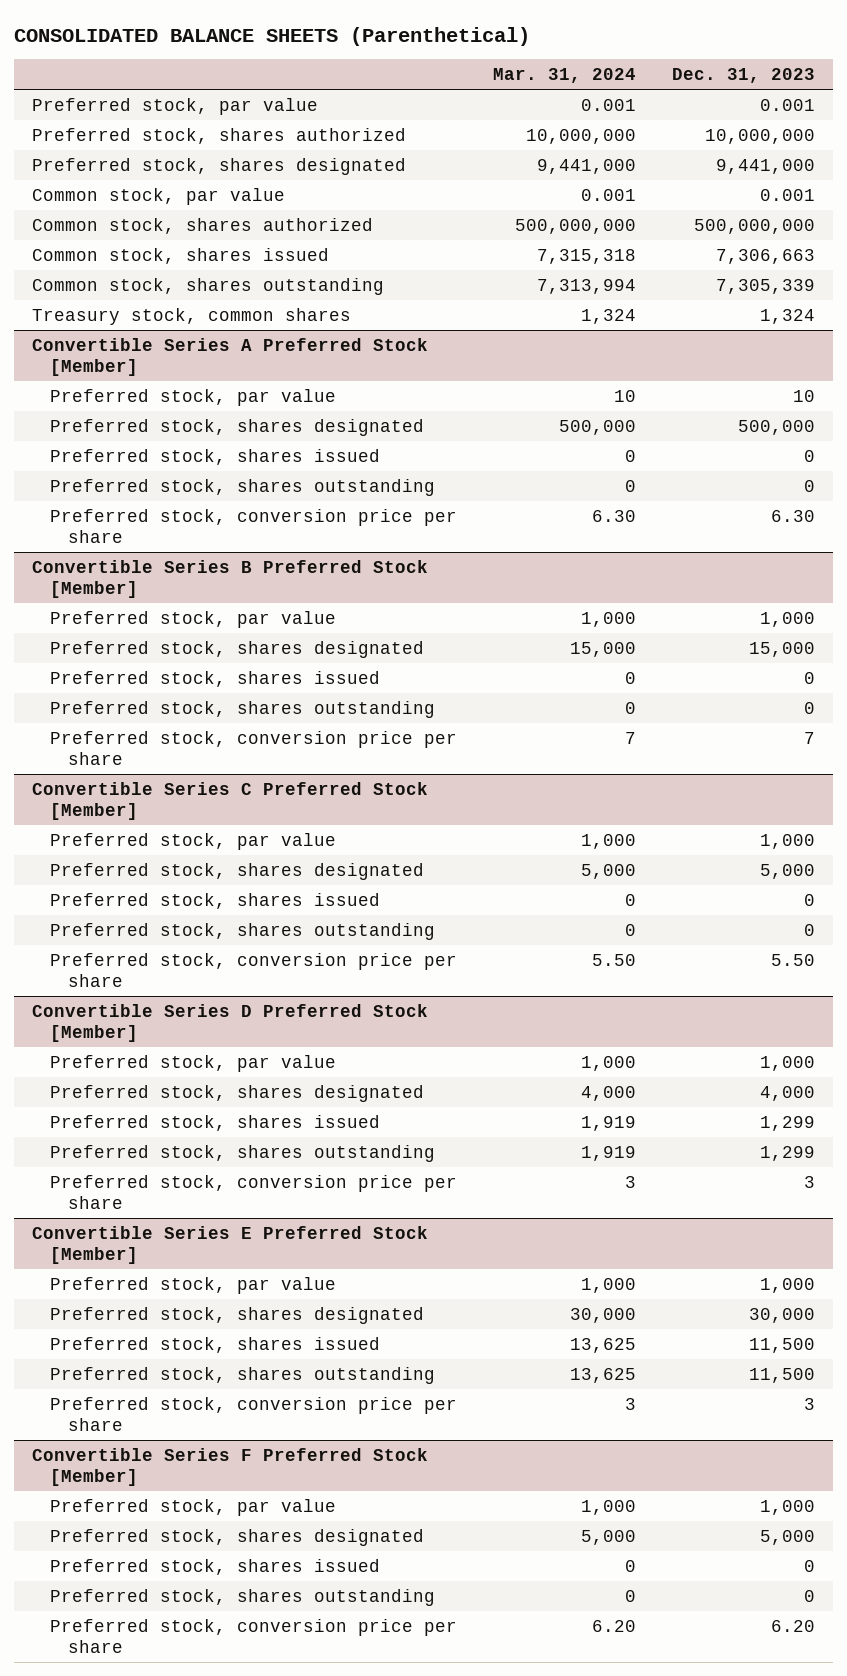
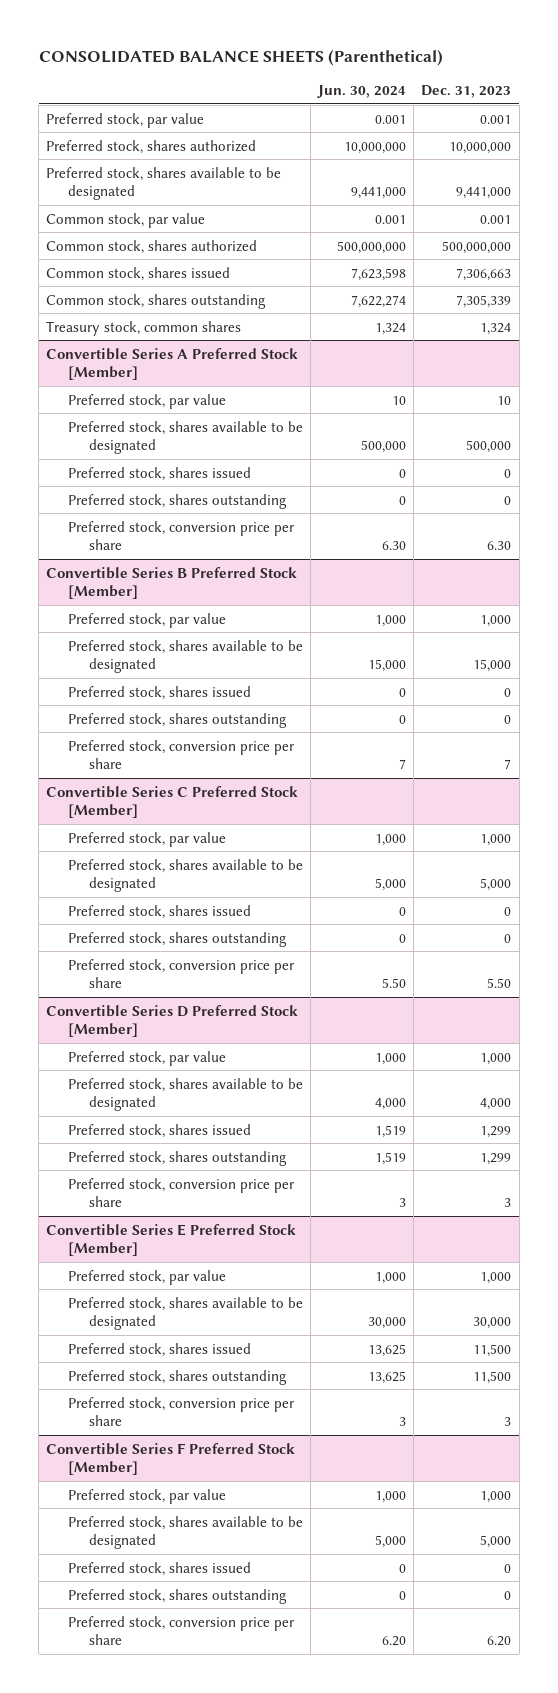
- | Mar. 31, 2024 | Dec. 31, 2023
+ | Jun. 30, 2024 | Dec. 31, 2023
- Preferred stock, shares designated | 9,441,000 | 9,441,000
+ Preferred stock, shares available to be designated | 9,441,000 | 9,441,000
@ Convertible Series A Preferred Stock [Member]
- Preferred stock, shares designated | 500,000 | 500,000
+ Preferred stock, shares available to be designated | 500,000 | 500,000
@ Convertible Series B Preferred Stock [Member]
- Preferred stock, shares designated | 15,000 | 15,000
+ Preferred stock, shares available to be designated | 15,000 | 15,000
@ Convertible Series C Preferred Stock [Member]
- Preferred stock, shares designated | 5,000 | 5,000
+ Preferred stock, shares available to be designated | 5,000 | 5,000
@ Convertible Series D Preferred Stock [Member]
- Preferred stock, shares designated | 4,000 | 4,000
+ Preferred stock, shares available to be designated | 4,000 | 4,000
@ Convertible Series E Preferred Stock [Member]
- Preferred stock, shares designated | 30,000 | 30,000
+ Preferred stock, shares available to be designated | 30,000 | 30,000
@ Convertible Series F Preferred Stock [Member]
- Preferred stock, shares designated | 5,000 | 5,000
+ Preferred stock, shares available to be designated | 5,000 | 5,000

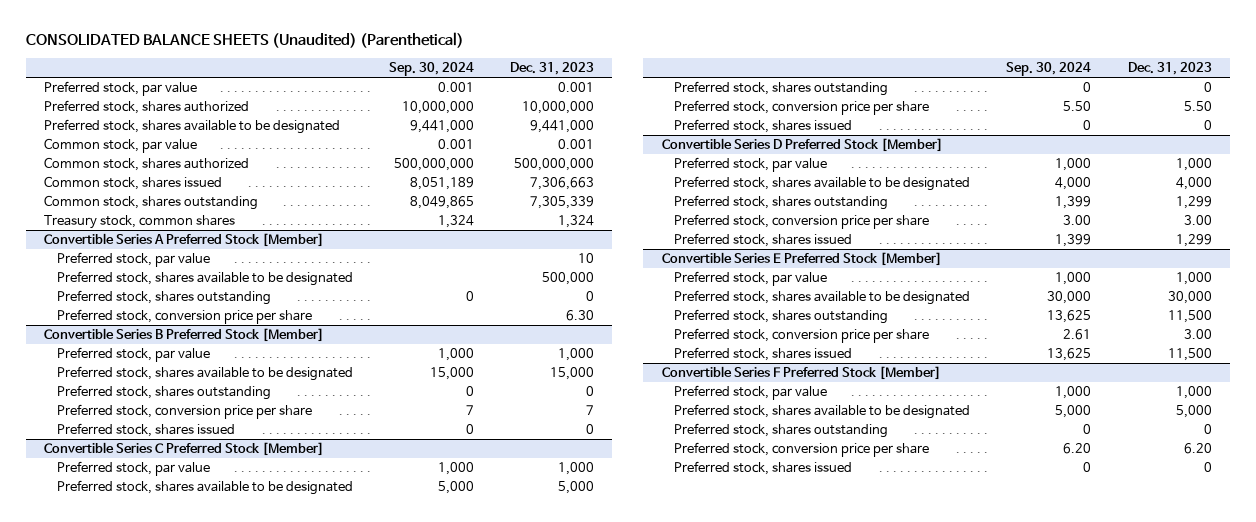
- CONSOLIDATED BALANCE SHEETS (Parenthetical)
+ CONSOLIDATED BALANCE SHEETS (Unaudited) (Parenthetical)
- | Jun. 30, 2024 | Dec. 31, 2023
+ | Sep. 30, 2024 | Dec. 31, 2023
@ Convertible Series A Preferred Stock [Member]
- Preferred stock, shares issued | 0 | 0
@ Convertible Series B Preferred Stock [Member]
moved down: Preferred stock, shares issued | 0 | 0
@ Convertible Series C Preferred Stock [Member]
moved down: Preferred stock, shares issued | 0 | 0
@ Convertible Series D Preferred Stock [Member]
- Preferred stock, conversion price per share | 3 | 3
+ Preferred stock, conversion price per share | 3.00 | 3.00
moved down: Preferred stock, shares issued | 1,399 | 1,299
@ Convertible Series E Preferred Stock [Member]
- Preferred stock, conversion price per share | 3 | 3
+ Preferred stock, conversion price per share | 2.61 | 3.00
moved down: Preferred stock, shares issued | 13,625 | 11,500
@ Convertible Series F Preferred Stock [Member]
moved down: Preferred stock, shares issued | 0 | 0

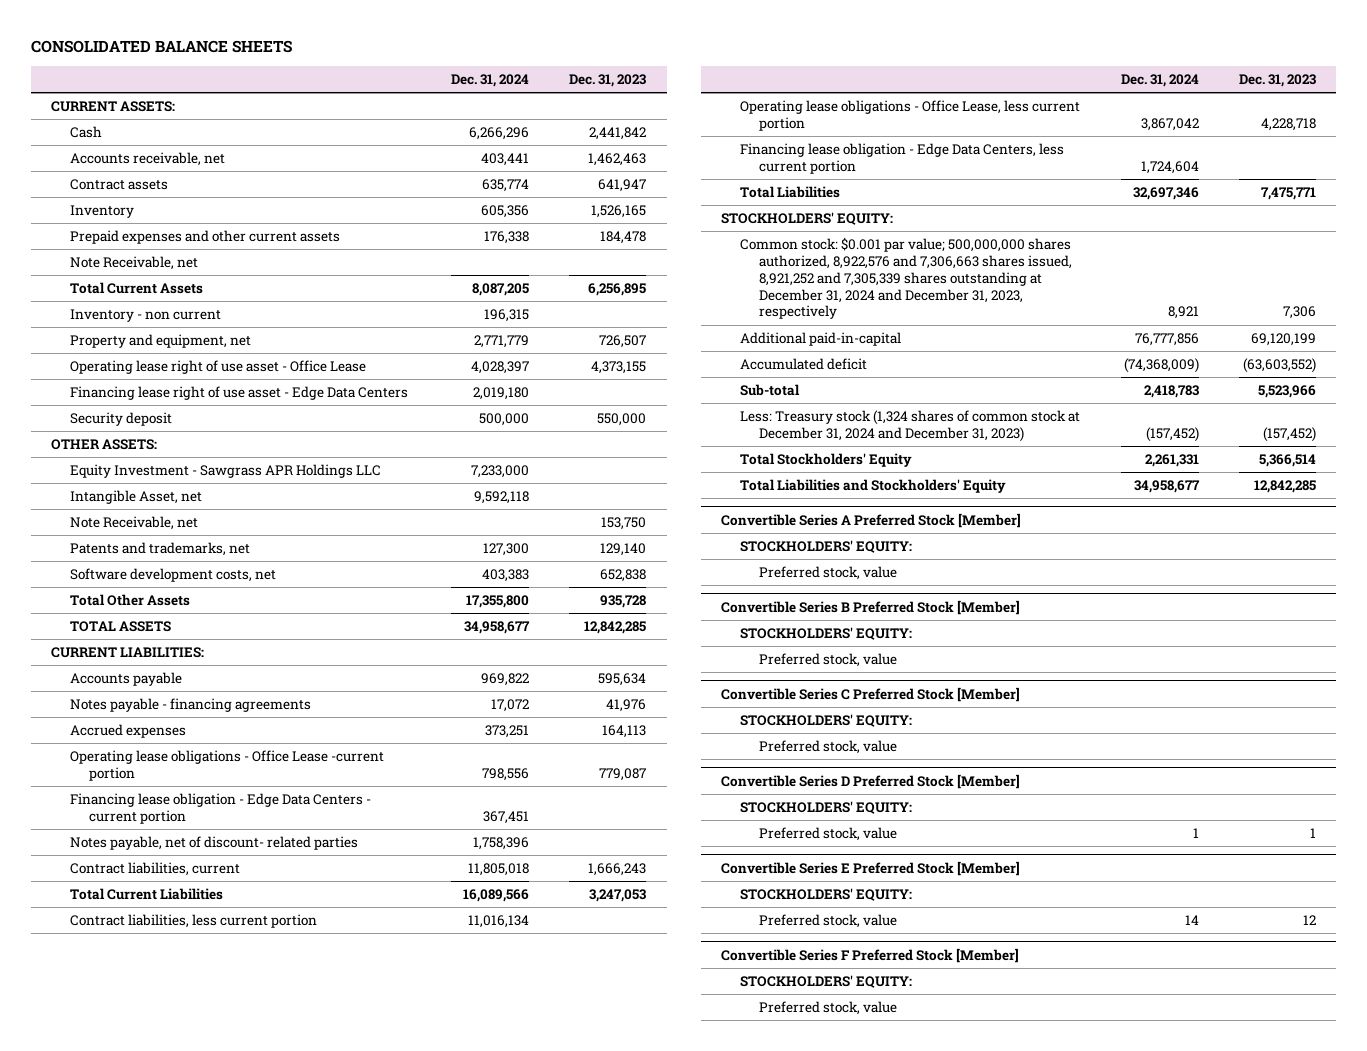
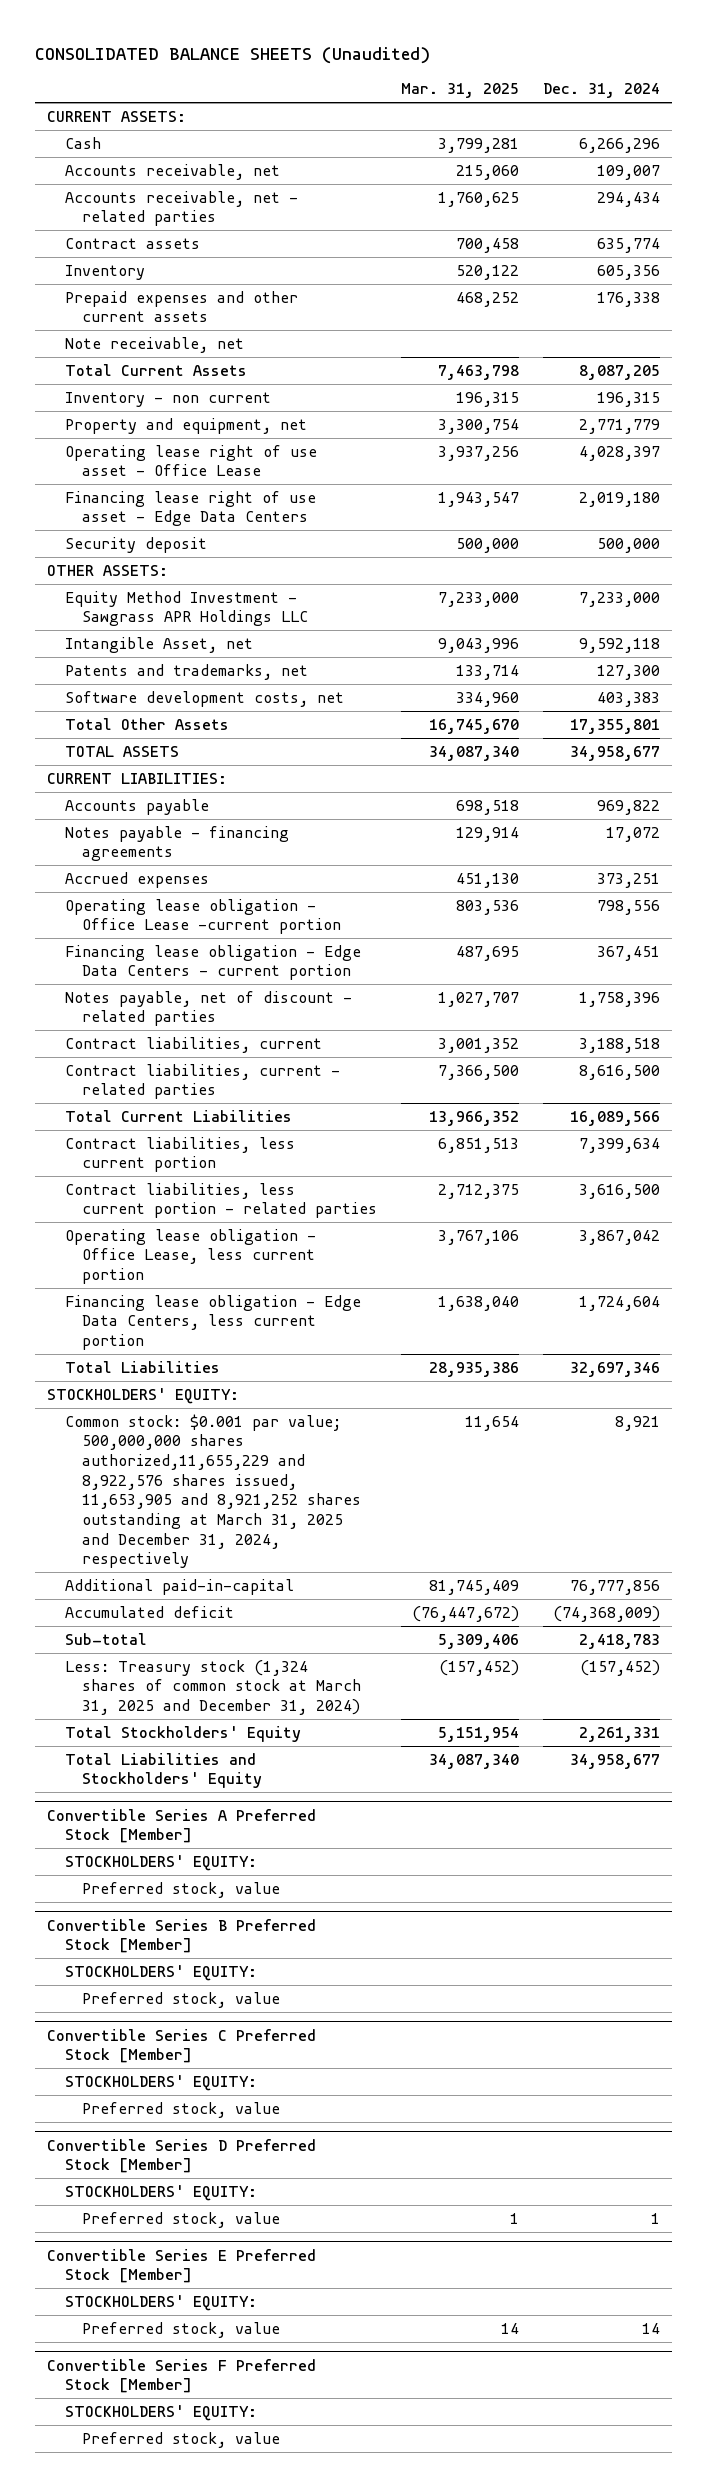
- CONSOLIDATED BALANCE SHEETS
+ CONSOLIDATED BALANCE SHEETS (Unaudited)
- | Dec. 31, 2024 | Dec. 31, 2023
+ | Mar. 31, 2025 | Dec. 31, 2024
- Accounts receivable, net | 403,441 | 1,462,463
+ Accounts receivable, net | 215,060 | 109,007
+ Accounts receivable, net - related parties | 1,760,625 | 294,434
- Note Receivable, net
+ Note receivable, net
- Equity Investment - Sawgrass APR Holdings LLC | 7,233,000 |
+ Equity Method Investment - Sawgrass APR Holdings LLC | 7,233,000 | 7,233,000
- Note Receivable, net | | 153,750
- Total Other Assets | 17,355,800 | 935,728
+ Total Other Assets | 16,745,670 | 17,355,801
- Operating lease obligations - Office Lease -current portion | 798,556 | 779,087
+ Operating lease obligation - Office Lease -current portion | 803,536 | 798,556
- Notes payable, net of discount- related parties | 1,758,396 |
- Contract liabilities, current | 11,805,018 | 1,666,243
+ Notes payable, net of discount - related parties | 1,027,707 | 1,758,396
+ Contract liabilities, current | 3,001,352 | 3,188,518
+ Contract liabilities, current - related parties | 7,366,500 | 8,616,500
- Contract liabilities, less current portion | 11,016,134 |
- Operating lease obligations - Office Lease, less current portion | 3,867,042 | 4,228,718
+ Contract liabilities, less current portion | 6,851,513 | 7,399,634
+ Contract liabilities, less current portion - related parties | 2,712,375 | 3,616,500
+ Operating lease obligation - Office Lease, less current portion | 3,767,106 | 3,867,042
- Common stock: $0.001 par value; 500,000,000 shares authorized, 8,922,576 and 7,306,663 shares issued, 8,921,252 and 7,305,339 shares outstanding at December 31, 2024 and December 31, 2023, respectively | 8,921 | 7,306
+ Common stock: $0.001 par value; 500,000,000 shares authorized,11,655,229 and 8,922,576 shares issued, 11,653,905 and 8,921,252 shares outstanding at March 31, 2025 and December 31, 2024, respectively | 11,654 | 8,921
- Less: Treasury stock (1,324 shares of common stock at December 31, 2024 and December 31, 2023) | (157,452) | (157,452)
+ Less: Treasury stock (1,324 shares of common stock at March 31, 2025 and December 31, 2024) | (157,452) | (157,452)

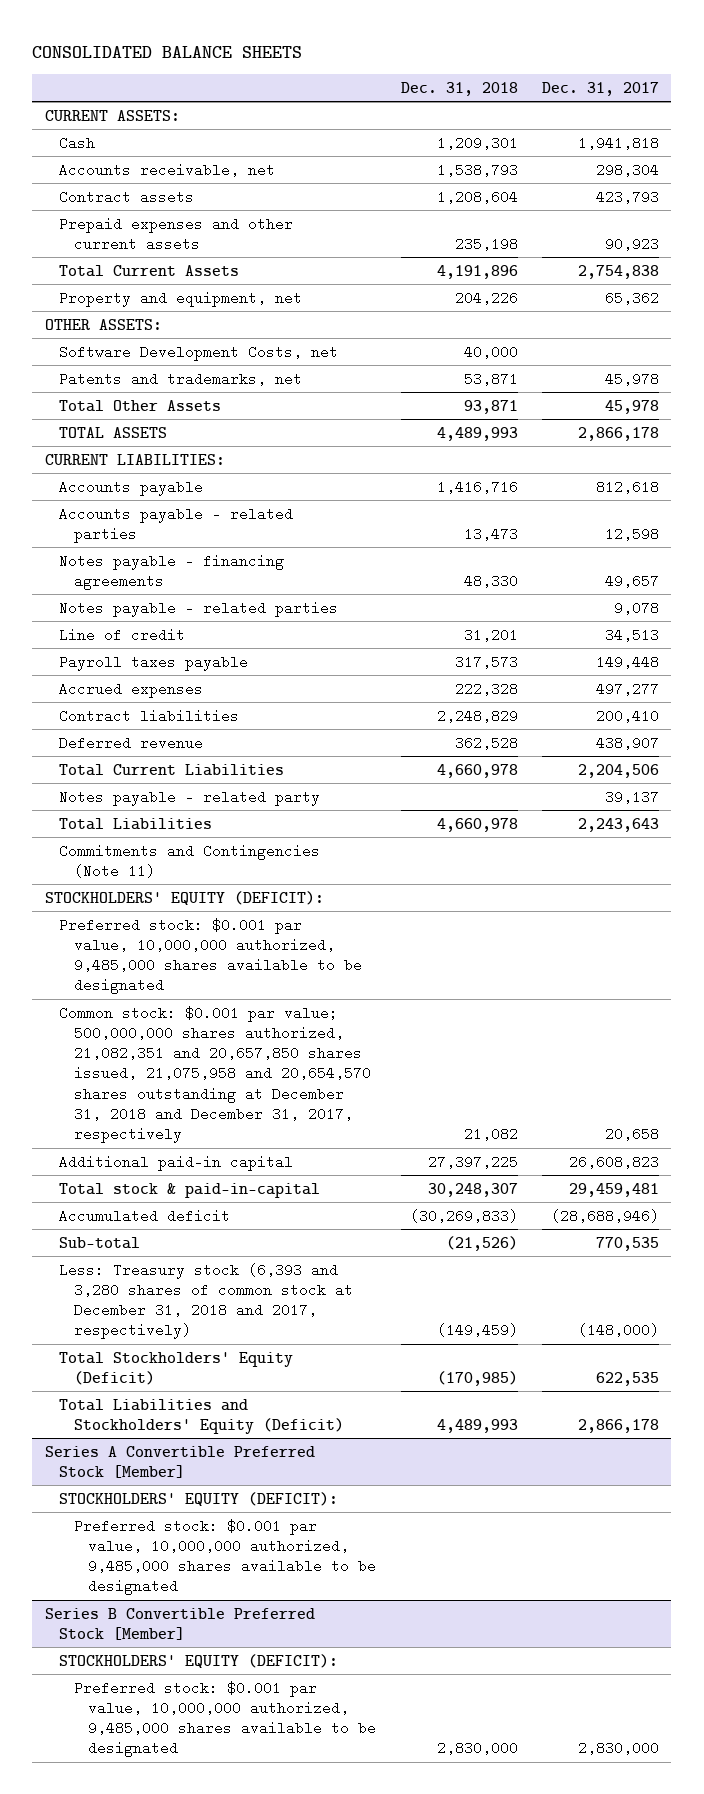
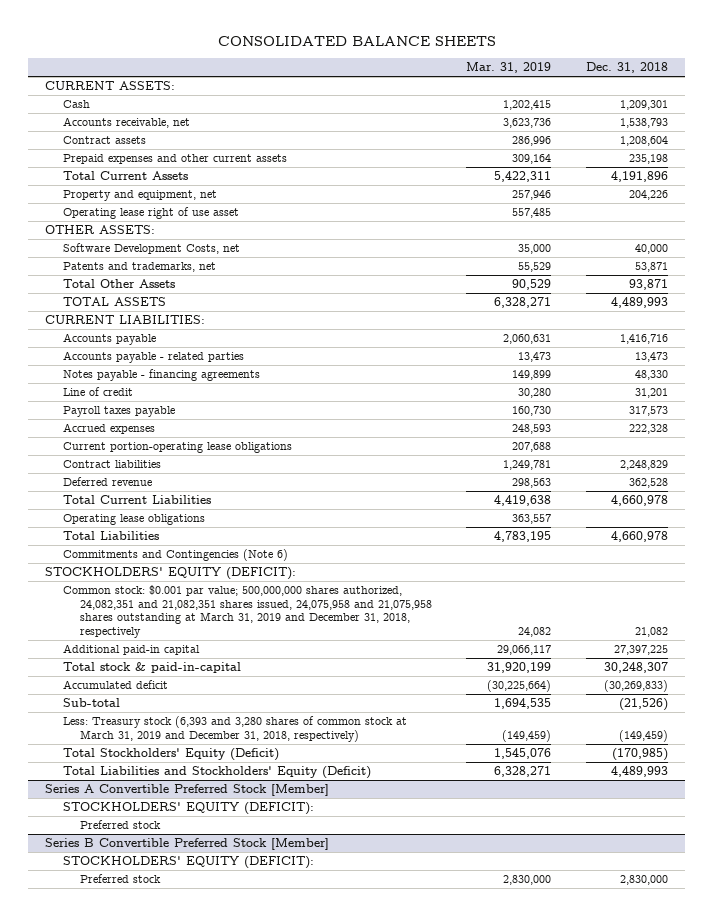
- | Dec. 31, 2018 | Dec. 31, 2017
+ | Mar. 31, 2019 | Dec. 31, 2018
+ Operating lease right of use asset | 557,485 |
- Notes payable - related parties | | 9,078
+ Current portion-operating lease obligations | 207,688 |
- Notes payable - related party | | 39,137
+ Operating lease obligations | 363,557 |
- Commitments and Contingencies (Note 11)
+ Commitments and Contingencies (Note 6)
- Preferred stock: $0.001 par value, 10,000,000 authorized, 9,485,000 shares available to be designated
- Common stock: $0.001 par value; 500,000,000 shares authorized, 21,082,351 and 20,657,850 shares issued, 21,075,958 and 20,654,570 shares outstanding at December 31, 2018 and December 31, 2017, respectively | 21,082 | 20,658
+ Common stock: $0.001 par value; 500,000,000 shares authorized, 24,082,351 and 21,082,351 shares issued, 24,075,958 and 21,075,958 shares outstanding at March 31, 2019 and December 31, 2018, respectively | 24,082 | 21,082
- Less: Treasury stock (6,393 and 3,280 shares of common stock at December 31, 2018 and 2017, respectively) | (149,459) | (148,000)
+ Less: Treasury stock (6,393 and 3,280 shares of common stock at March 31, 2019 and December 31, 2018, respectively) | (149,459) | (149,459)
@ Series A Convertible Preferred Stock [Member]
- Preferred stock: $0.001 par value, 10,000,000 authorized, 9,485,000 shares available to be designated
+ Preferred stock
@ Series B Convertible Preferred Stock [Member]
- Preferred stock: $0.001 par value, 10,000,000 authorized, 9,485,000 shares available to be designated | 2,830,000 | 2,830,000
+ Preferred stock | 2,830,000 | 2,830,000

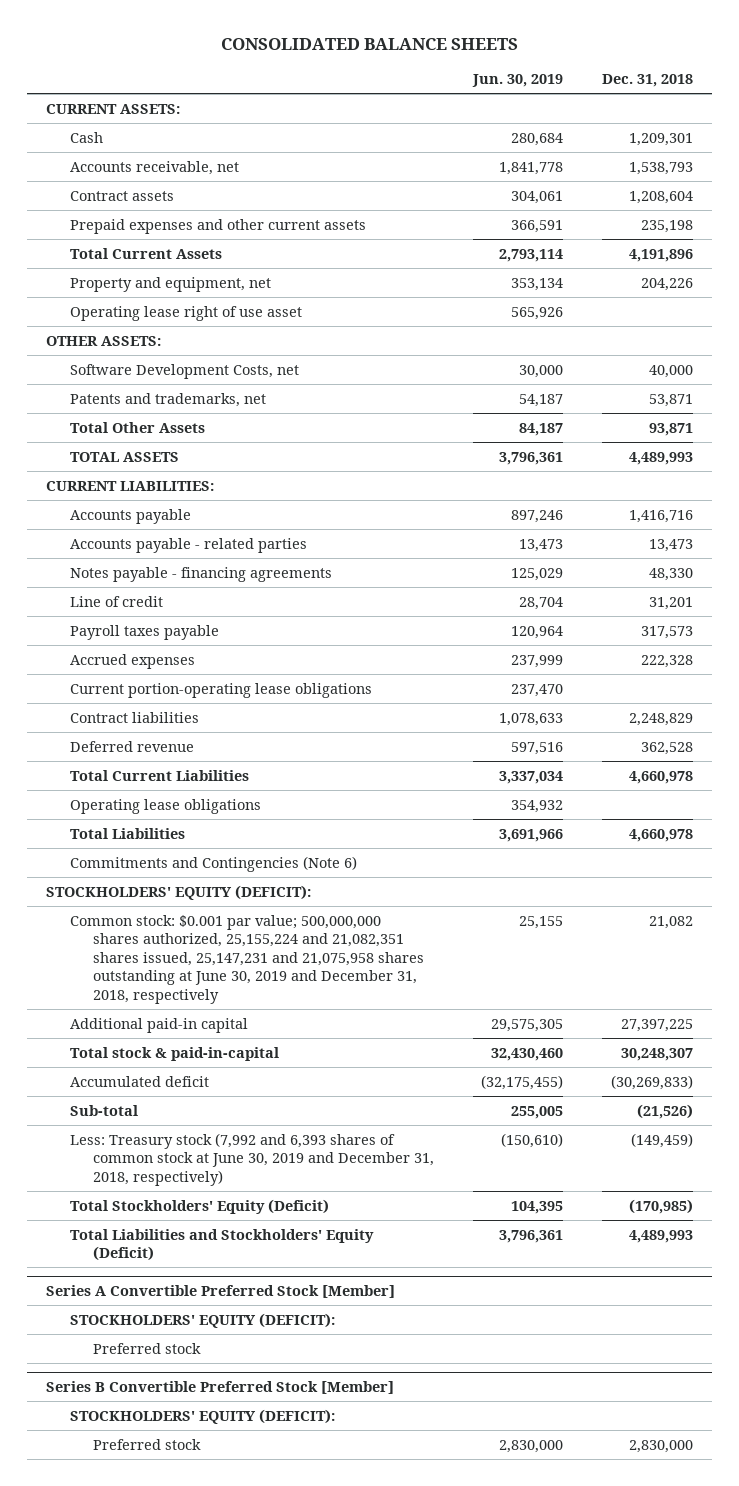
- | Mar. 31, 2019 | Dec. 31, 2018
+ | Jun. 30, 2019 | Dec. 31, 2018
- Common stock: $0.001 par value; 500,000,000 shares authorized, 24,082,351 and 21,082,351 shares issued, 24,075,958 and 21,075,958 shares outstanding at March 31, 2019 and December 31, 2018, respectively | 24,082 | 21,082
+ Common stock: $0.001 par value; 500,000,000 shares authorized, 25,155,224 and 21,082,351 shares issued, 25,147,231 and 21,075,958 shares outstanding at June 30, 2019 and December 31, 2018, respectively | 25,155 | 21,082
- Less: Treasury stock (6,393 and 3,280 shares of common stock at March 31, 2019 and December 31, 2018, respectively) | (149,459) | (149,459)
+ Less: Treasury stock (7,992 and 6,393 shares of common stock at June 30, 2019 and December 31, 2018, respectively) | (150,610) | (149,459)

